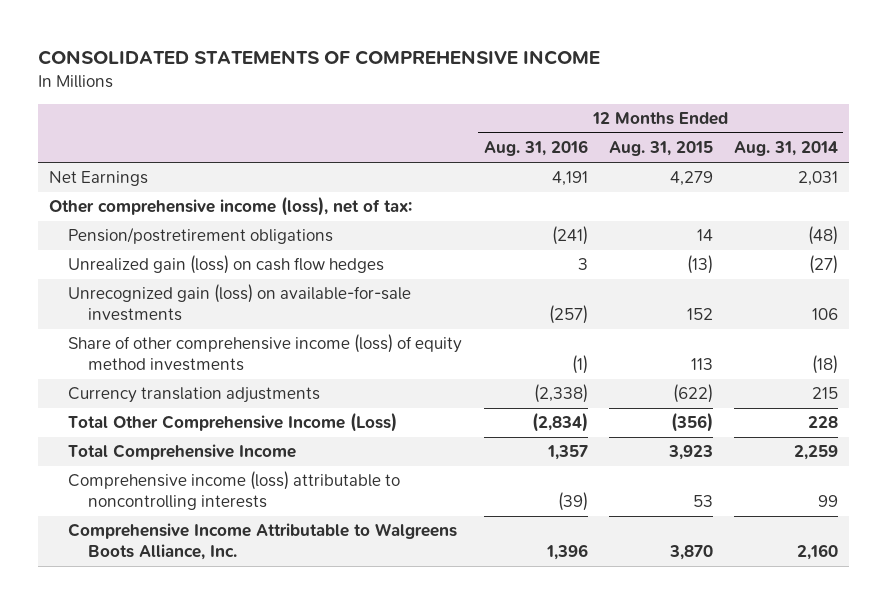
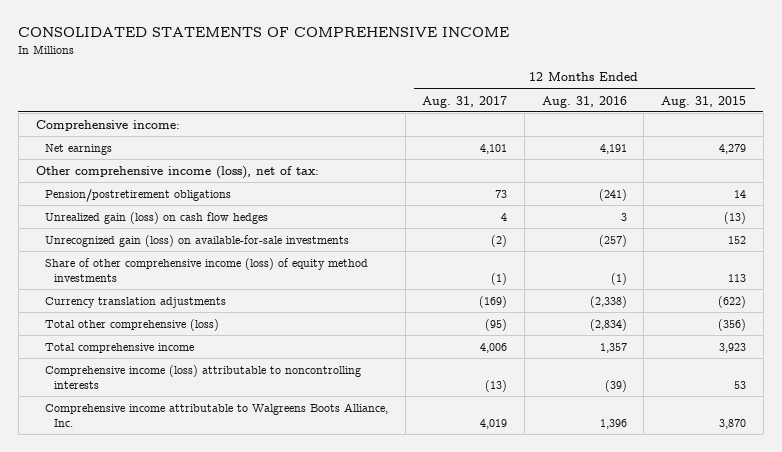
- | 12 Months Ended Aug. 31, 2016 | 12 Months Ended Aug. 31, 2015 | 12 Months Ended Aug. 31, 2014
+ | 12 Months Ended Aug. 31, 2017 | 12 Months Ended Aug. 31, 2016 | 12 Months Ended Aug. 31, 2015
- Net Earnings | 4,191 | 4,279 | 2,031
+ Comprehensive income:
+ Net earnings | 4,101 | 4,191 | 4,279
- Total Other Comprehensive Income (Loss) | (2,834) | (356) | 228
- Total Comprehensive Income | 1,357 | 3,923 | 2,259
+ Total other comprehensive (loss) | (95) | (2,834) | (356)
+ Total comprehensive income | 4,006 | 1,357 | 3,923
- Comprehensive Income Attributable to Walgreens Boots Alliance, Inc. | 1,396 | 3,870 | 2,160
+ Comprehensive income attributable to Walgreens Boots Alliance, Inc. | 4,019 | 1,396 | 3,870

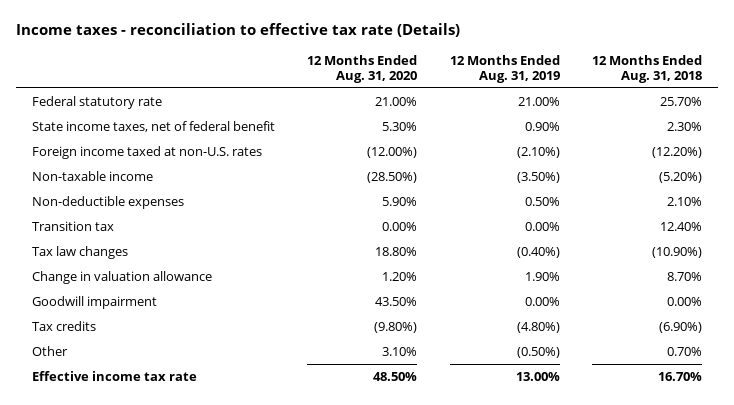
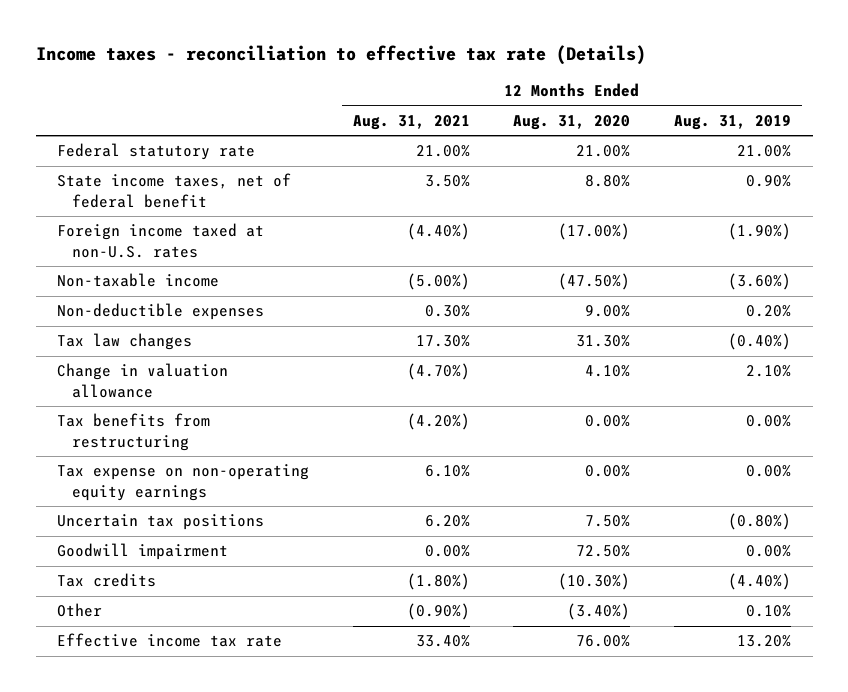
- | 12 Months Ended Aug. 31, 2020 | 12 Months Ended Aug. 31, 2019 | 12 Months Ended Aug. 31, 2018
+ | 12 Months Ended Aug. 31, 2021 | 12 Months Ended Aug. 31, 2020 | 12 Months Ended Aug. 31, 2019
- State income taxes, net of federal benefit | 5.30% | 0.90% | 2.30%
- Foreign income taxed at non-U.S. rates | (12.00%) | (2.10%) | (12.20%)
- Non-taxable income | (28.50%) | (3.50%) | (5.20%)
- Non-deductible expenses | 5.90% | 0.50% | 2.10%
- Transition tax | 0.00% | 0.00% | 12.40%
- Tax law changes | 18.80% | (0.40%) | (10.90%)
- Change in valuation allowance | 1.20% | 1.90% | 8.70%
- Goodwill impairment | 43.50% | 0.00% | 0.00%
- Tax credits | (9.80%) | (4.80%) | (6.90%)
- Other | 3.10% | (0.50%) | 0.70%
- Effective income tax rate | 48.50% | 13.00% | 16.70%
+ State income taxes, net of federal benefit | 3.50% | 8.80% | 0.90%
+ Foreign income taxed at non-U.S. rates | (4.40%) | (17.00%) | (1.90%)
+ Non-taxable income | (5.00%) | (47.50%) | (3.60%)
+ Non-deductible expenses | 0.30% | 9.00% | 0.20%
+ Tax law changes | 17.30% | 31.30% | (0.40%)
+ Change in valuation allowance | (4.70%) | 4.10% | 2.10%
+ Tax benefits from restructuring | (4.20%) | 0.00% | 0.00%
+ Tax expense on non-operating equity earnings | 6.10% | 0.00% | 0.00%
+ Uncertain tax positions | 6.20% | 7.50% | (0.80%)
+ Goodwill impairment | 0.00% | 72.50% | 0.00%
+ Tax credits | (1.80%) | (10.30%) | (4.40%)
+ Other | (0.90%) | (3.40%) | 0.10%
+ Effective income tax rate | 33.40% | 76.00% | 13.20%

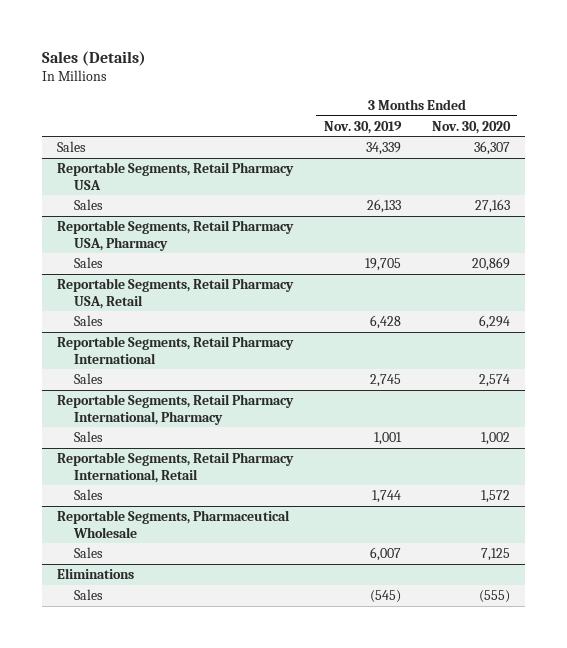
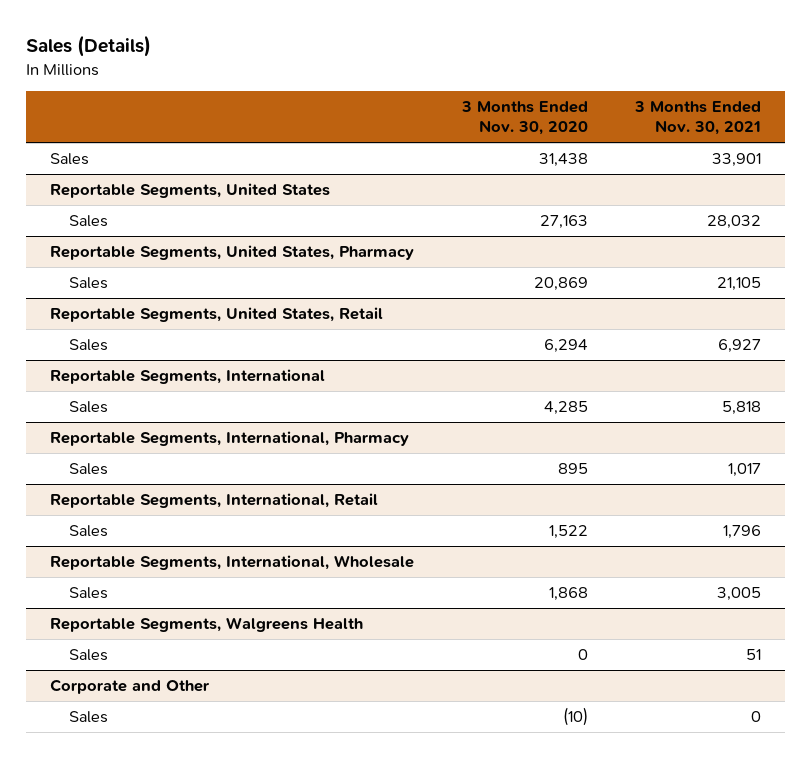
- | 3 Months Ended Nov. 30, 2019 | 3 Months Ended Nov. 30, 2020
+ | 3 Months Ended Nov. 30, 2020 | 3 Months Ended Nov. 30, 2021
- Sales | 34,339 | 36,307
- Reportable Segments, Retail Pharmacy USA
+ Sales | 31,438 | 33,901
+ Reportable Segments, United States
- Reportable Segments, Retail Pharmacy USA, Pharmacy
+ Reportable Segments, United States, Pharmacy
- Reportable Segments, Retail Pharmacy USA, Retail
+ Reportable Segments, United States, Retail
- Reportable Segments, Retail Pharmacy International
- Sales | 2,745 | 2,574
- Reportable Segments, Retail Pharmacy International, Pharmacy
- Sales | 1,001 | 1,002
- Reportable Segments, Retail Pharmacy International, Retail
- Sales | 1,744 | 1,572
- Reportable Segments, Pharmaceutical Wholesale
- Sales | 6,007 | 7,125
- Eliminations
- Sales | (545) | (555)
+ Reportable Segments, International
+ Sales | 4,285 | 5,818
+ Reportable Segments, International, Pharmacy
+ Sales | 895 | 1,017
+ Reportable Segments, International, Retail
+ Sales | 1,522 | 1,796
+ Reportable Segments, International, Wholesale
+ Sales | 1,868 | 3,005
+ Reportable Segments, Walgreens Health
+ Sales | 0 | 51
+ Corporate and Other
+ Sales | (10) | 0

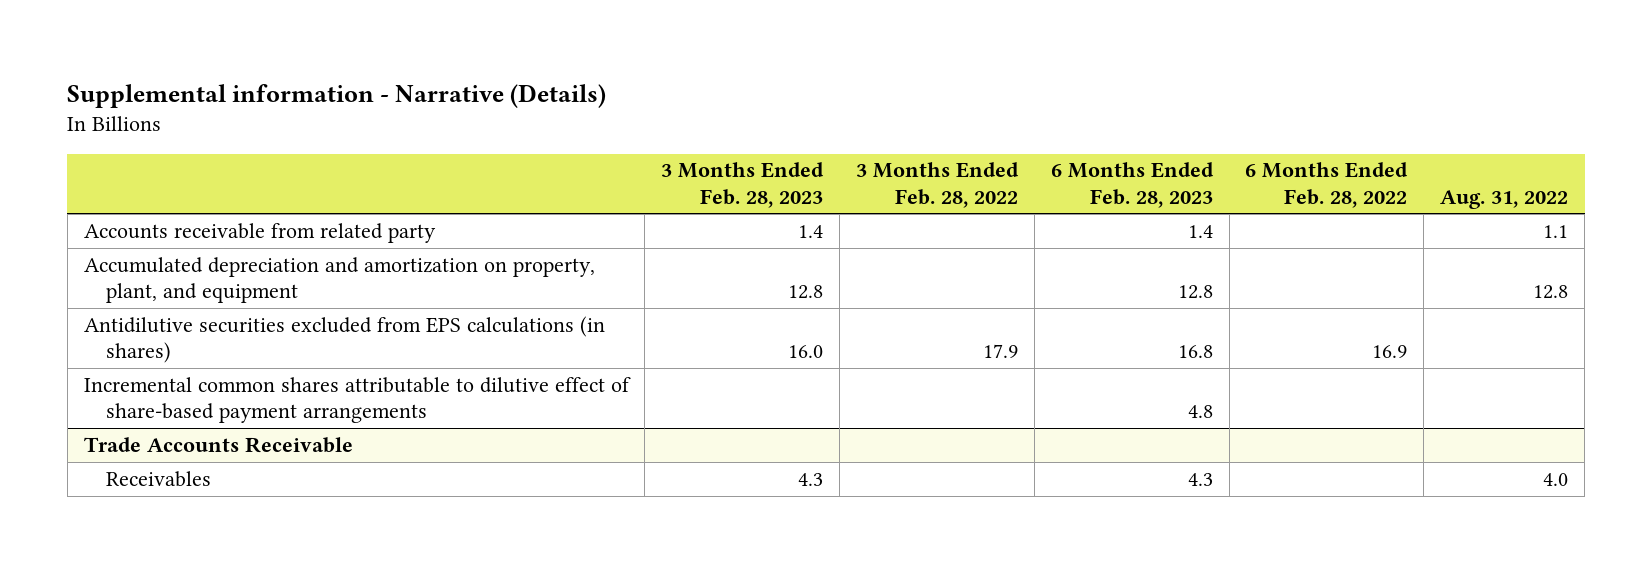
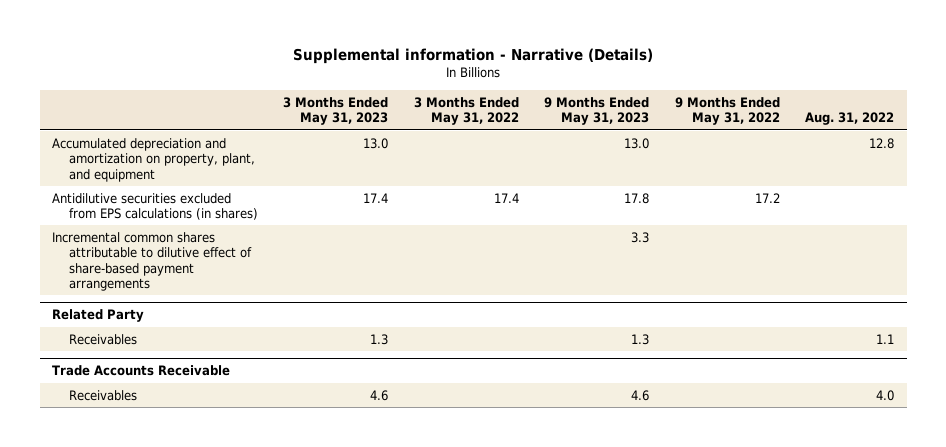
- | 3 Months Ended Feb. 28, 2023 | 3 Months Ended Feb. 28, 2022 | 6 Months Ended Feb. 28, 2023 | 6 Months Ended Feb. 28, 2022 | Aug. 31, 2022
+ | 3 Months Ended May 31, 2023 | 3 Months Ended May 31, 2022 | 9 Months Ended May 31, 2023 | 9 Months Ended May 31, 2022 | Aug. 31, 2022
- Accounts receivable from related party | 1.4 | | 1.4 | | 1.1
+ Related Party
+ Receivables | 1.3 | | 1.3 | | 1.1

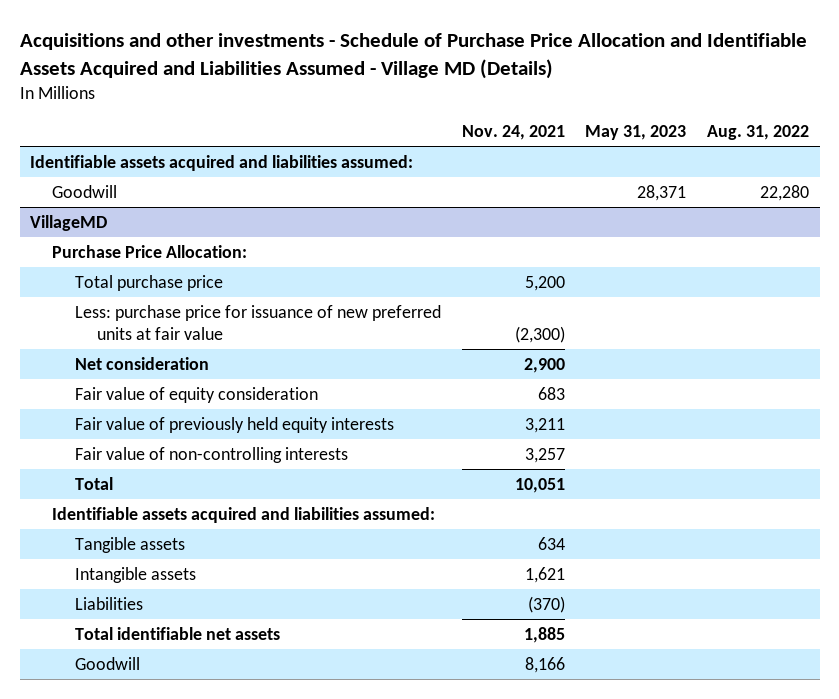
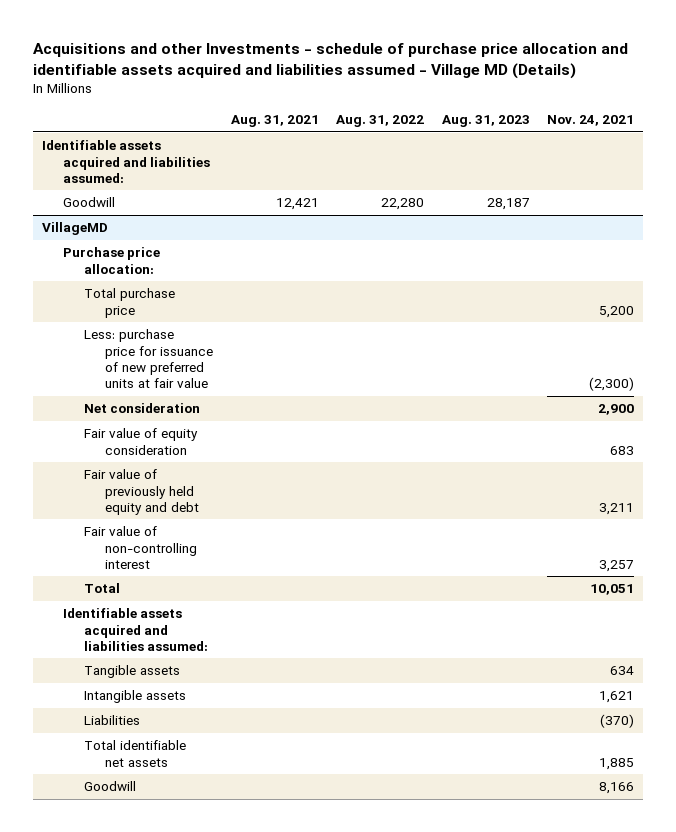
- Acquisitions and other investments - Schedule of Purchase Price Allocation and Identifiable Assets Acquired and Liabilities Assumed - Village MD (Details)
+ Acquisitions and other Investments - schedule of purchase price allocation and identifiable assets acquired and liabilities assumed - Village MD (Details)
- | Nov. 24, 2021 | May 31, 2023 | Aug. 31, 2022
+ | Aug. 31, 2021 | Aug. 31, 2022 | Aug. 31, 2023 | Nov. 24, 2021
@ VillageMD
- Purchase Price Allocation:
+ Purchase price allocation:
- Fair value of previously held equity interests | 3,211 | |
- Fair value of non-controlling interests | 3,257 | |
+ Fair value of previously held equity and debt | | | | 3,211
+ Fair value of non-controlling interest | | | | 3,257

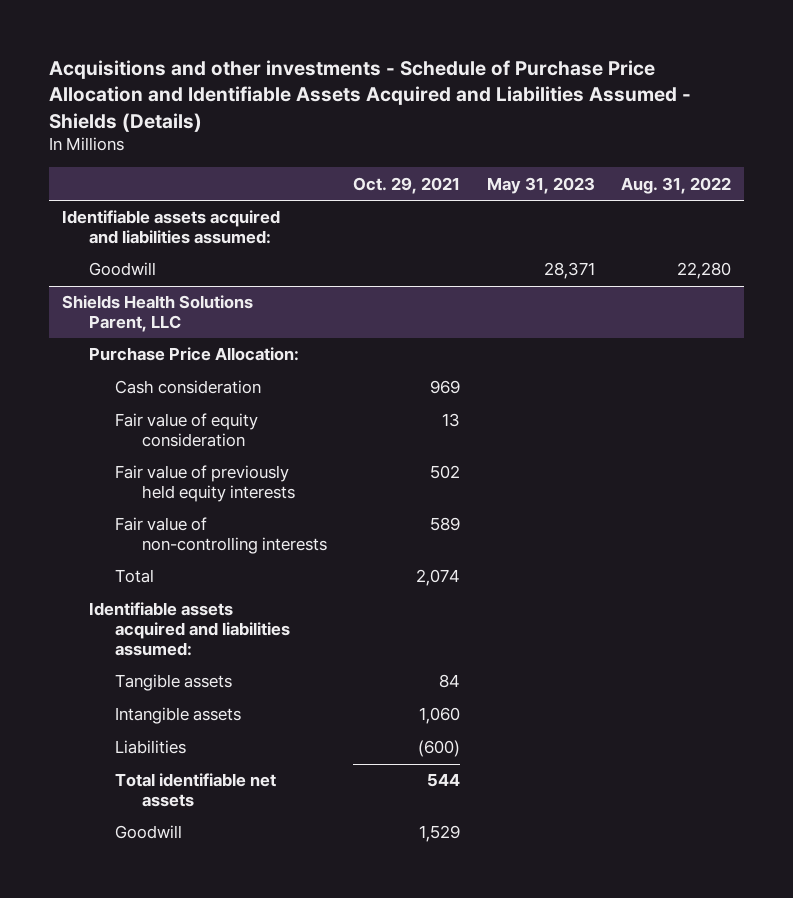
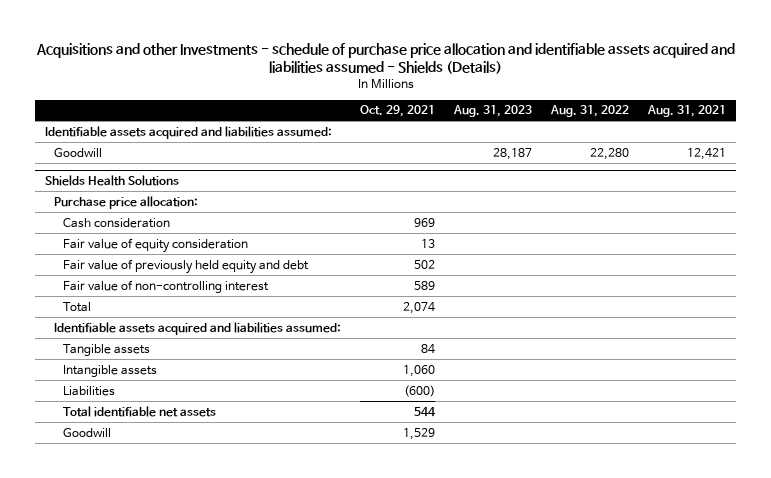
- Acquisitions and other investments - Schedule of Purchase Price Allocation and Identifiable Assets Acquired and Liabilities Assumed - Shields (Details)
+ Acquisitions and other Investments - schedule of purchase price allocation and identifiable assets acquired and liabilities assumed - Shields (Details)
- | Oct. 29, 2021 | May 31, 2023 | Aug. 31, 2022
+ | Oct. 29, 2021 | Aug. 31, 2023 | Aug. 31, 2022 | Aug. 31, 2021
- Shields Health Solutions Parent, LLC
- Purchase Price Allocation:
+ Shields Health Solutions
+ Purchase price allocation:
- Fair value of previously held equity interests | 502 | |
- Fair value of non-controlling interests | 589 | |
+ Fair value of previously held equity and debt | 502 | | |
+ Fair value of non-controlling interest | 589 | | |

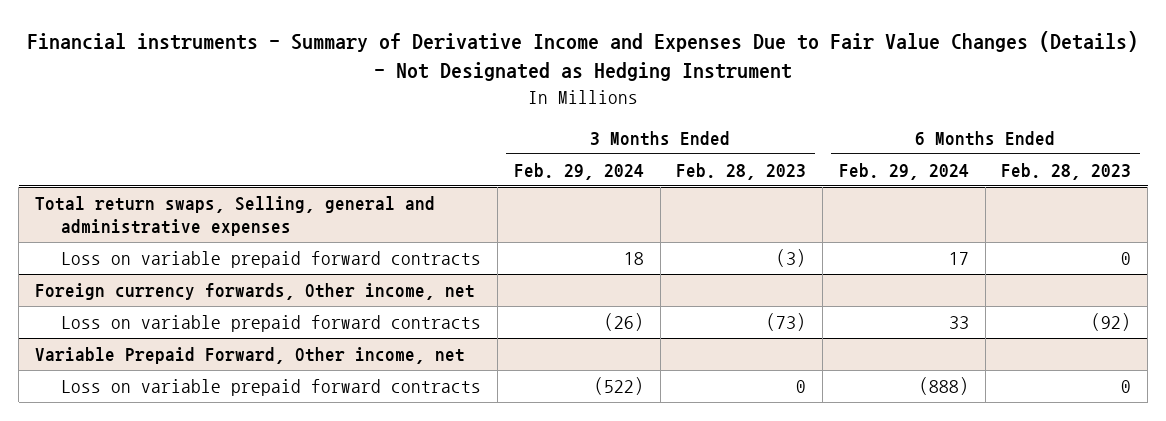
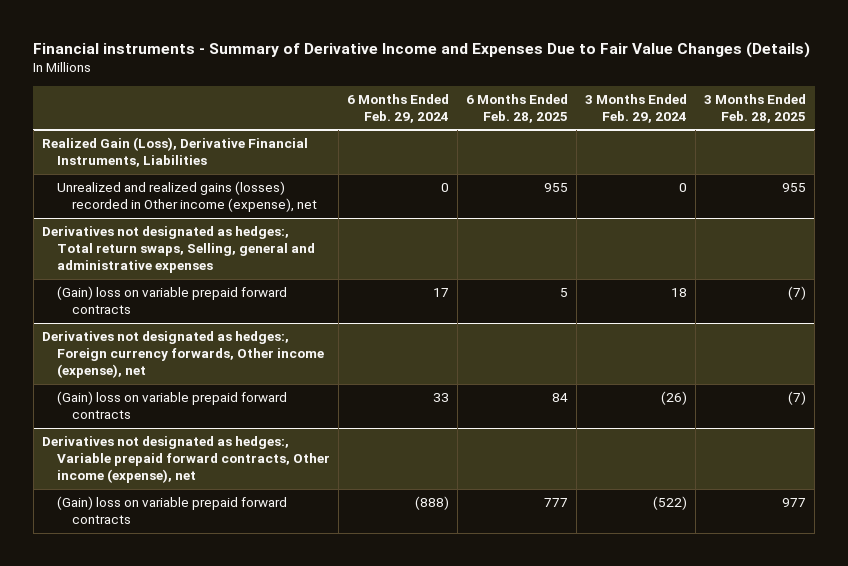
- Financial instruments - Summary of Derivative Income and Expenses Due to Fair Value Changes (Details) - Not Designated as Hedging Instrument
+ Financial instruments - Summary of Derivative Income and Expenses Due to Fair Value Changes (Details)
- | 3 Months Ended Feb. 29, 2024 | 3 Months Ended Feb. 28, 2023 | 6 Months Ended Feb. 29, 2024 | 6 Months Ended Feb. 28, 2023
+ | 6 Months Ended Feb. 29, 2024 | 6 Months Ended Feb. 28, 2025 | 3 Months Ended Feb. 29, 2024 | 3 Months Ended Feb. 28, 2025
- Total return swaps, Selling, general and administrative expenses
- Loss on variable prepaid forward contracts | 18 | (3) | 17 | 0
- Foreign currency forwards, Other income, net
- Loss on variable prepaid forward contracts | (26) | (73) | 33 | (92)
- Variable Prepaid Forward, Other income, net
- Loss on variable prepaid forward contracts | (522) | 0 | (888) | 0
+ Realized Gain (Loss), Derivative Financial Instruments, Liabilities
+ Unrealized and realized gains (losses) recorded in Other income (expense), net | 0 | 955 | 0 | 955
+ Derivatives not designated as hedges:, Total return swaps, Selling, general and administrative expenses
+ (Gain) loss on variable prepaid forward contracts | 17 | 5 | 18 | (7)
+ Derivatives not designated as hedges:, Foreign currency forwards, Other income (expense), net
+ (Gain) loss on variable prepaid forward contracts | 33 | 84 | (26) | (7)
+ Derivatives not designated as hedges:, Variable prepaid forward contracts, Other income (expense), net
+ (Gain) loss on variable prepaid forward contracts | (888) | 777 | (522) | 977

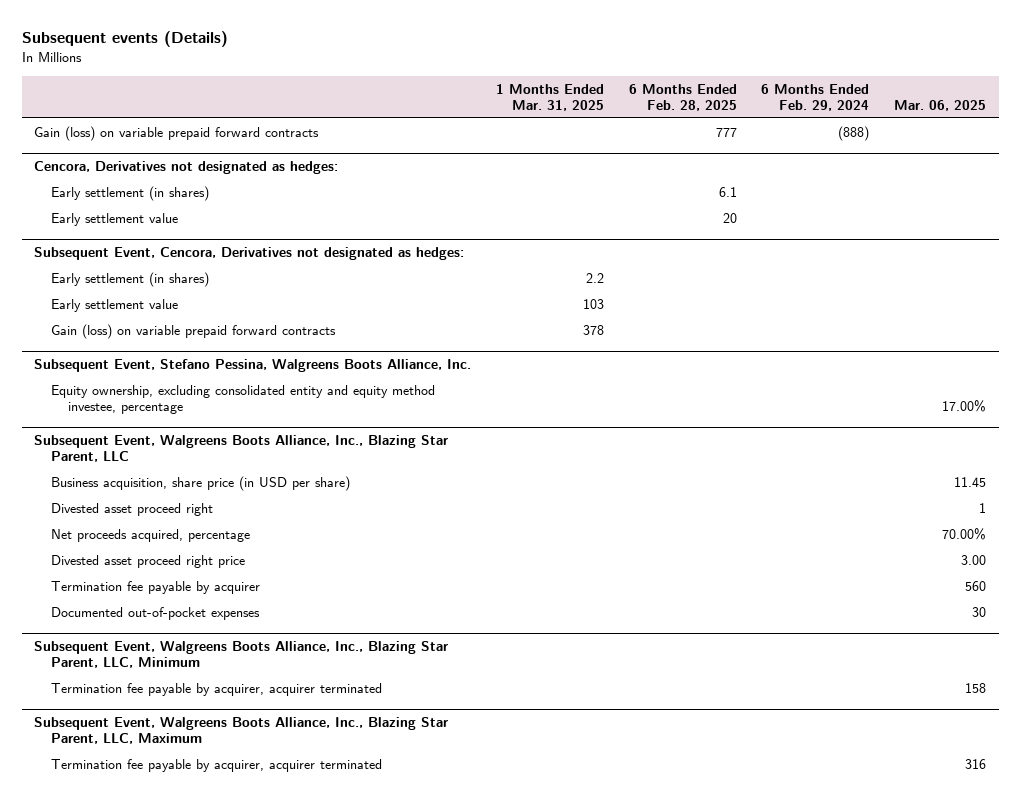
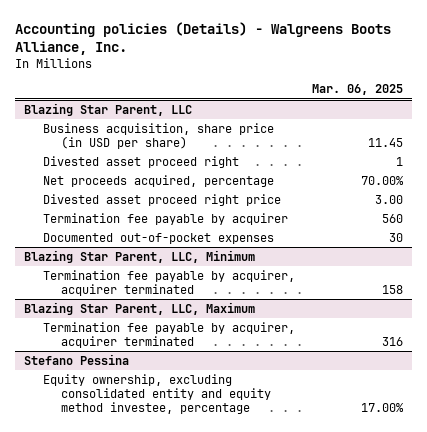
- Subsequent events (Details)
+ Accounting policies (Details) - Walgreens Boots Alliance, Inc.
- | 1 Months Ended Mar. 31, 2025 | 6 Months Ended Feb. 28, 2025 | 6 Months Ended Feb. 29, 2024 | Mar. 06, 2025
+ | Mar. 06, 2025
- Gain (loss) on variable prepaid forward contracts | | 777 | (888) |
- Cencora, Derivatives not designated as hedges:
- Early settlement (in shares) | | 6.1 | |
- Early settlement value | | 20 | |
- Subsequent Event, Cencora, Derivatives not designated as hedges:
- Early settlement (in shares) | 2.2 | | |
- Early settlement value | 103 | | |
- Gain (loss) on variable prepaid forward contracts | 378 | | |
- Subsequent Event, Stefano Pessina, Walgreens Boots Alliance, Inc.
- Equity ownership, excluding consolidated entity and equity method investee, percentage | | | | 17.00%
- Subsequent Event, Walgreens Boots Alliance, Inc., Blazing Star Parent, LLC
+ Blazing Star Parent, LLC
- Subsequent Event, Walgreens Boots Alliance, Inc., Blazing Star Parent, LLC, Minimum
+ Blazing Star Parent, LLC, Minimum
- Subsequent Event, Walgreens Boots Alliance, Inc., Blazing Star Parent, LLC, Maximum
+ Blazing Star Parent, LLC, Maximum
+ Stefano Pessina
+ Equity ownership, excluding consolidated entity and equity method investee, percentage | 17.00%

